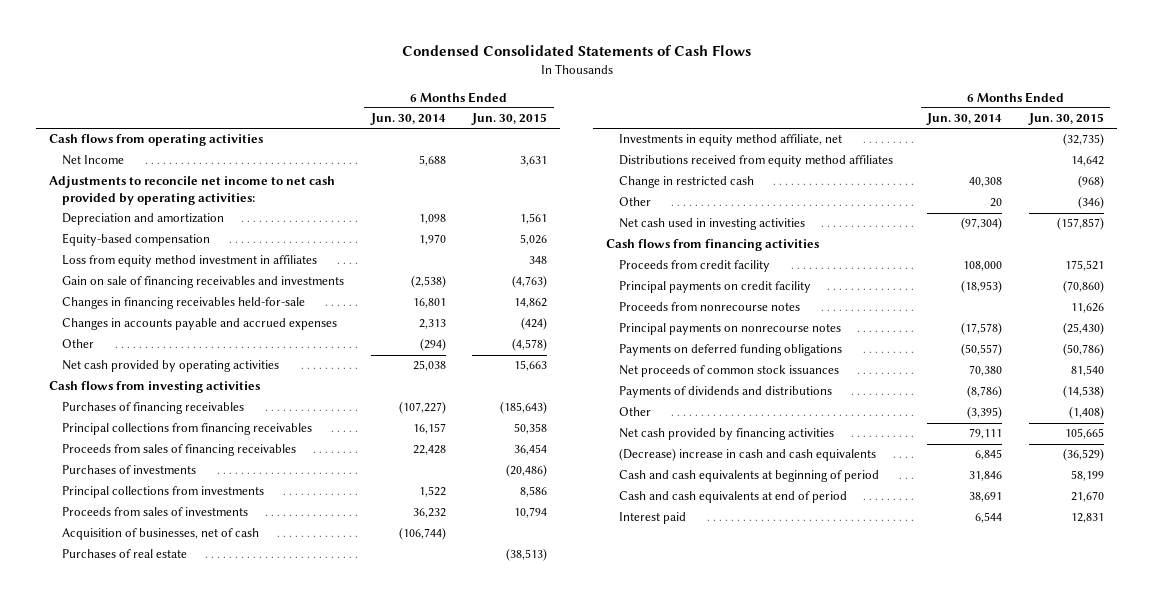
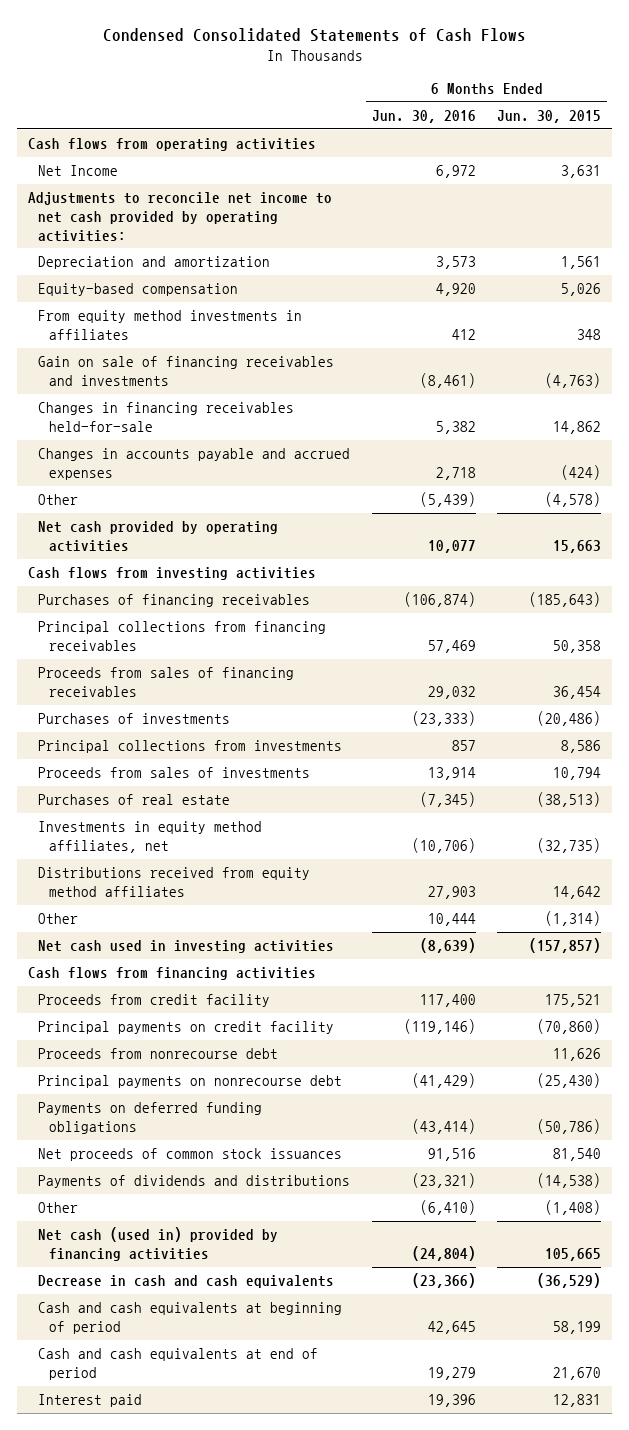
- | 6 Months Ended Jun. 30, 2014 | 6 Months Ended Jun. 30, 2015
+ | 6 Months Ended Jun. 30, 2016 | 6 Months Ended Jun. 30, 2015
- Loss from equity method investment in affiliates | | 348
+ From equity method investments in affiliates | 412 | 348
- Acquisition of businesses, net of cash | (106,744) |
- Investments in equity method affiliate, net | | (32,735)
+ Investments in equity method affiliates, net | (10,706) | (32,735)
- Change in restricted cash | 40,308 | (968)
- Other | 20 | (346)
+ Other | 10,444 | (1,314)
- Proceeds from nonrecourse notes | | 11,626
- Principal payments on nonrecourse notes | (17,578) | (25,430)
+ Proceeds from nonrecourse debt | | 11,626
+ Principal payments on nonrecourse debt | (41,429) | (25,430)
- Net cash provided by financing activities | 79,111 | 105,665
- (Decrease) increase in cash and cash equivalents | 6,845 | (36,529)
+ Net cash (used in) provided by financing activities | (24,804) | 105,665
+ Decrease in cash and cash equivalents | (23,366) | (36,529)

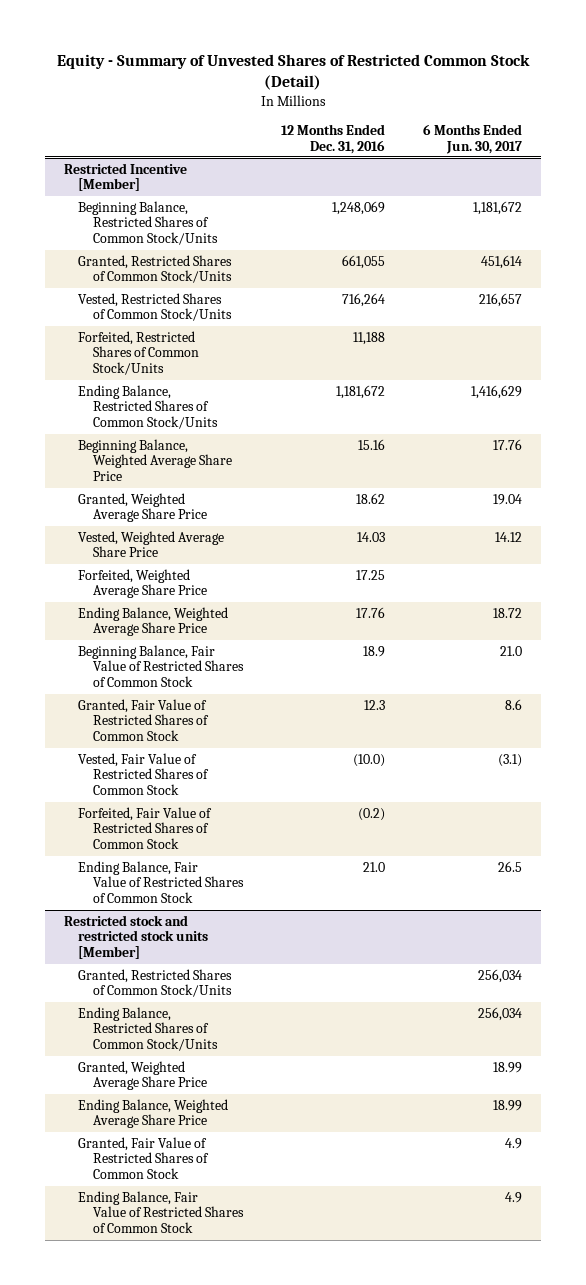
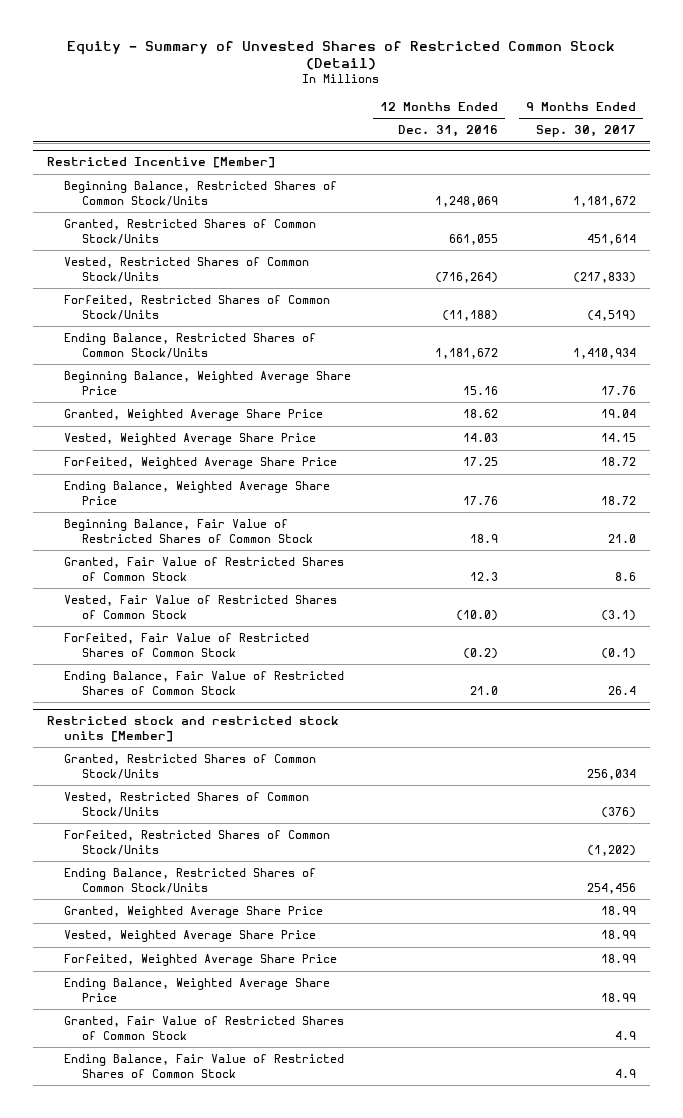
- | 12 Months Ended Dec. 31, 2016 | 6 Months Ended Jun. 30, 2017
+ | 12 Months Ended Dec. 31, 2016 | 9 Months Ended Sep. 30, 2017
@ Restricted Incentive [Member]
- Vested, Restricted Shares of Common Stock/Units | 716,264 | 216,657
- Forfeited, Restricted Shares of Common Stock/Units | 11,188 |
+ Vested, Restricted Shares of Common Stock/Units | (716,264) | (217,833)
+ Forfeited, Restricted Shares of Common Stock/Units | (11,188) | (4,519)
@ Restricted stock and restricted stock units [Member]
+ Vested, Restricted Shares of Common Stock/Units | | (376)
+ Forfeited, Restricted Shares of Common Stock/Units | | (1,202)
+ Vested, Weighted Average Share Price | | 18.99
+ Forfeited, Weighted Average Share Price | | 18.99

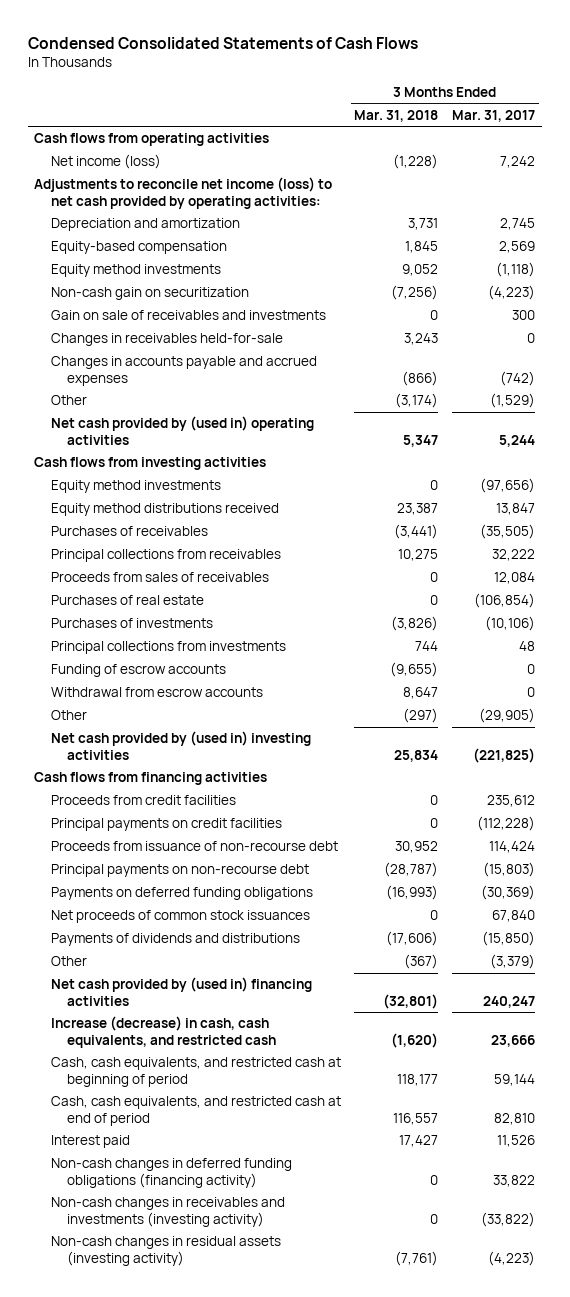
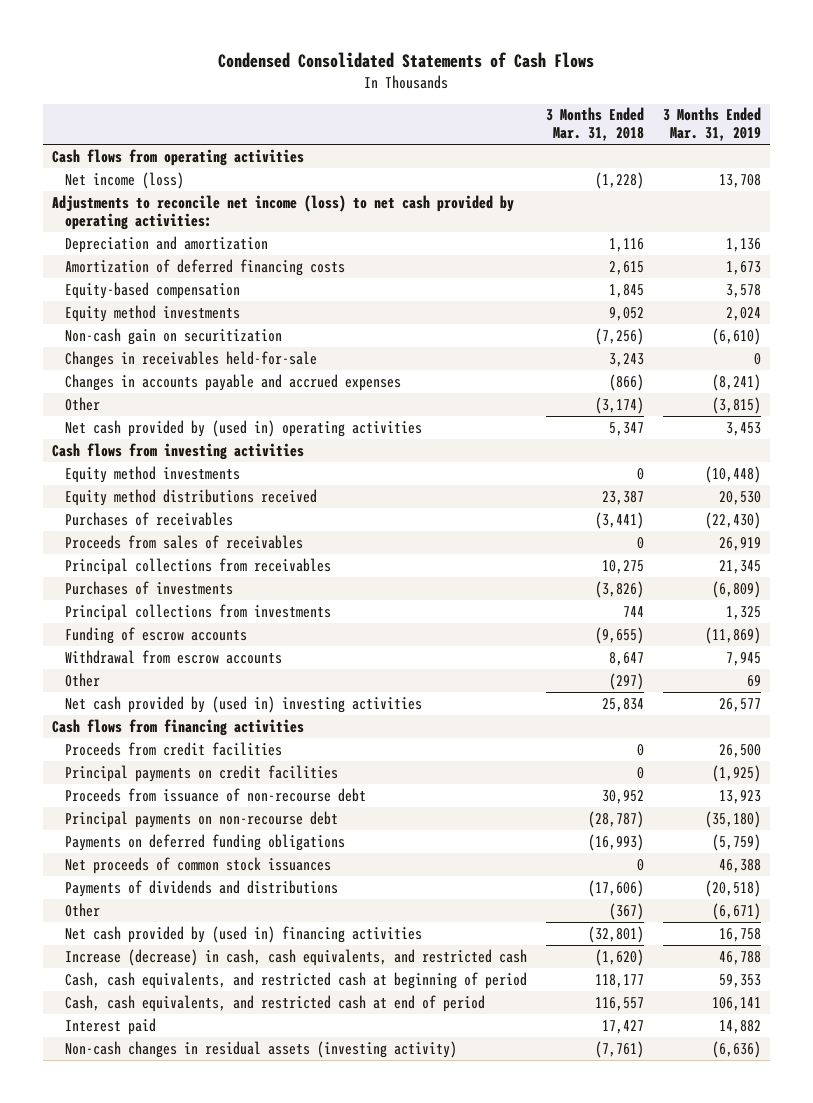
- | 3 Months Ended Mar. 31, 2018 | 3 Months Ended Mar. 31, 2017
+ | 3 Months Ended Mar. 31, 2018 | 3 Months Ended Mar. 31, 2019
- Depreciation and amortization | 3,731 | 2,745
+ Depreciation and amortization | 1,116 | 1,136
+ Amortization of deferred financing costs | 2,615 | 1,673
- Gain on sale of receivables and investments | 0 | 300
- Purchases of real estate | 0 | (106,854)
moved down: Principal collections from receivables | 10,275 | 21,345
- Non-cash changes in deferred funding obligations (financing activity) | 0 | 33,822
- Non-cash changes in receivables and investments (investing activity) | 0 | (33,822)

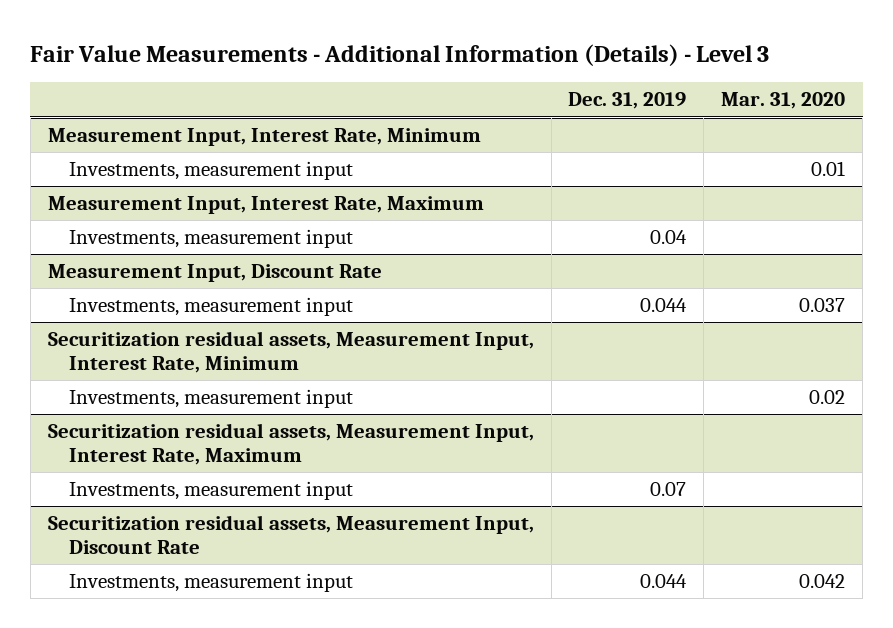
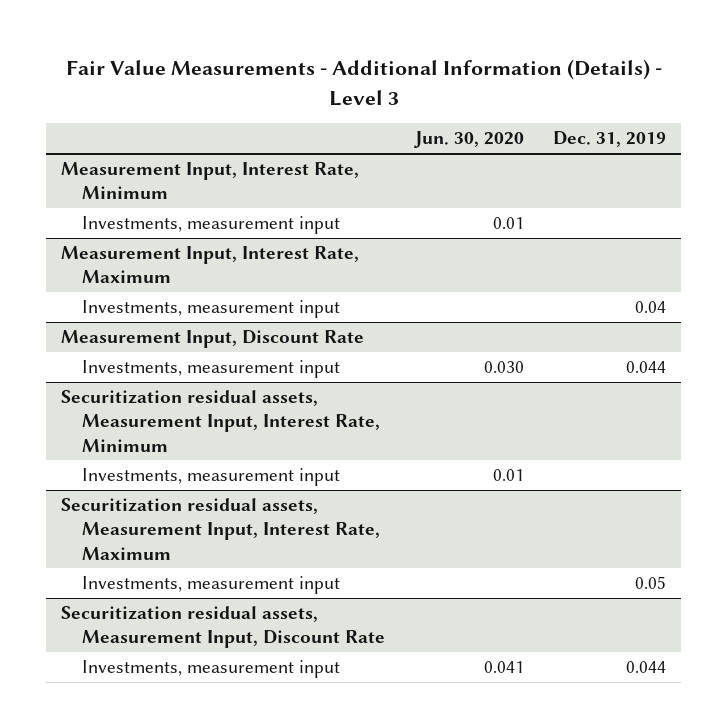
- | Dec. 31, 2019 | Mar. 31, 2020
+ | Jun. 30, 2020 | Dec. 31, 2019
@ Securitization residual assets, Measurement Input, Interest Rate, Maximum
- Investments, measurement input | 0.07 |
+ Investments, measurement input | | 0.05

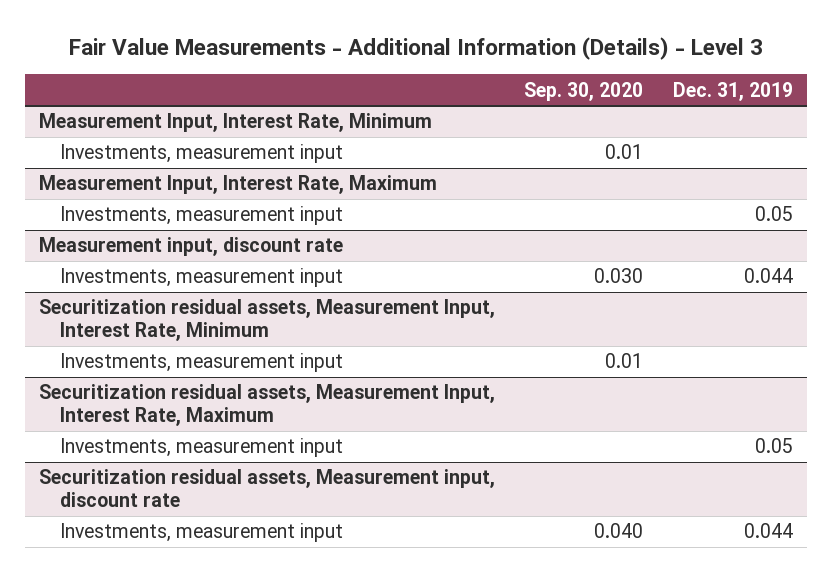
- | Jun. 30, 2020 | Dec. 31, 2019
+ | Sep. 30, 2020 | Dec. 31, 2019
@ Measurement Input, Interest Rate, Maximum
- Investments, measurement input | | 0.04
- Measurement Input, Discount Rate
@ Measurement Input, Interest Rate, Maximum
+ Investments, measurement input | | 0.05
+ Measurement input, discount rate
- Securitization residual assets, Measurement Input, Discount Rate
+ Securitization residual assets, Measurement input, discount rate

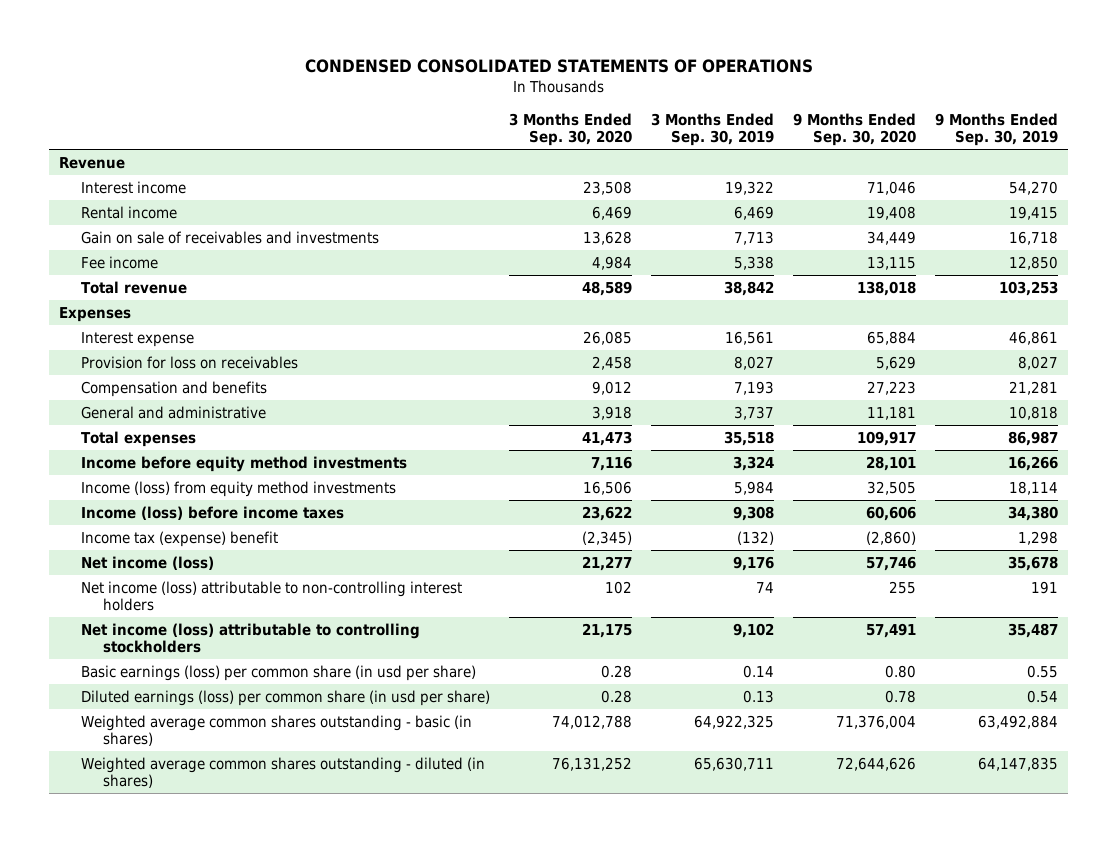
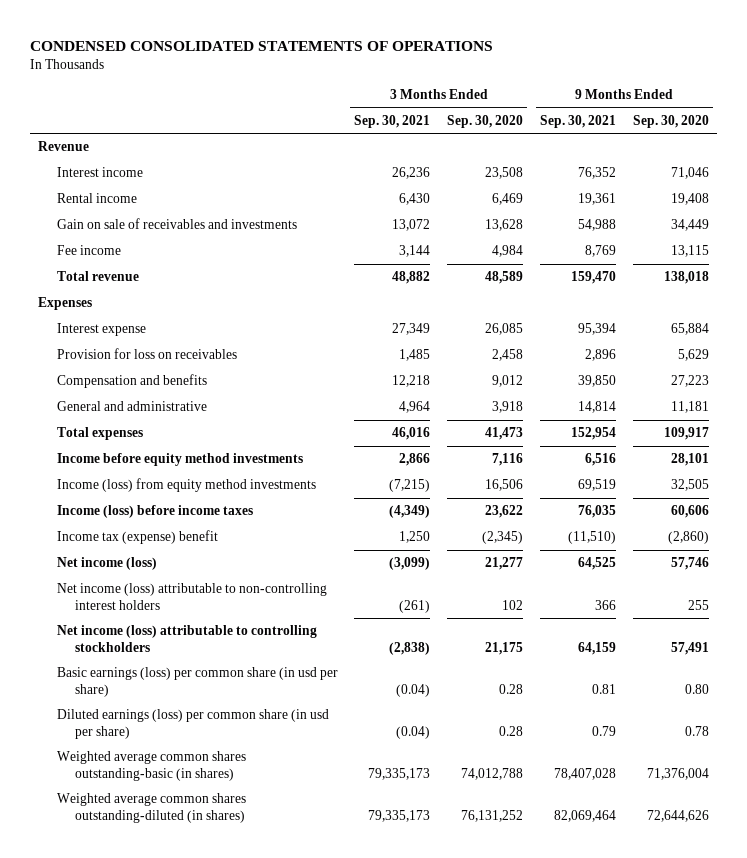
- | 3 Months Ended Sep. 30, 2020 | 3 Months Ended Sep. 30, 2019 | 9 Months Ended Sep. 30, 2020 | 9 Months Ended Sep. 30, 2019
+ | 3 Months Ended Sep. 30, 2021 | 3 Months Ended Sep. 30, 2020 | 9 Months Ended Sep. 30, 2021 | 9 Months Ended Sep. 30, 2020
- Weighted average common shares outstanding - basic (in shares) | 74,012,788 | 64,922,325 | 71,376,004 | 63,492,884
- Weighted average common shares outstanding - diluted (in shares) | 76,131,252 | 65,630,711 | 72,644,626 | 64,147,835
+ Weighted average common shares outstanding-basic (in shares) | 79,335,173 | 74,012,788 | 78,407,028 | 71,376,004
+ Weighted average common shares outstanding-diluted (in shares) | 79,335,173 | 76,131,252 | 82,069,464 | 72,644,626

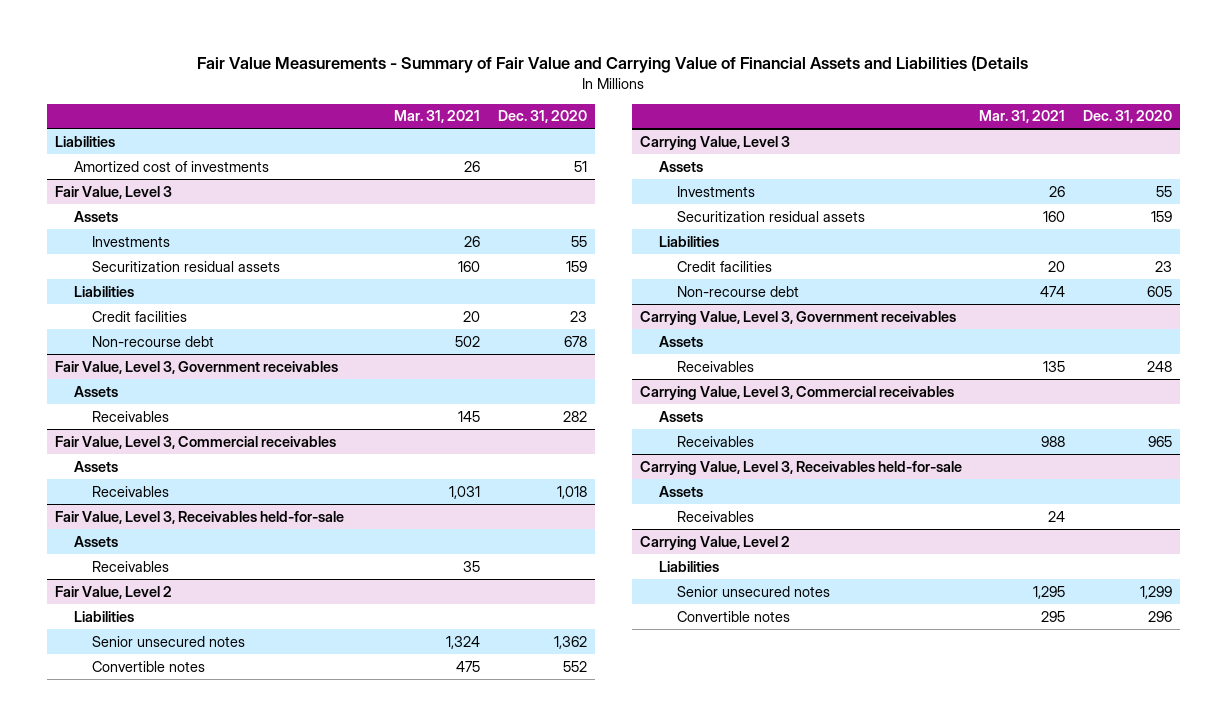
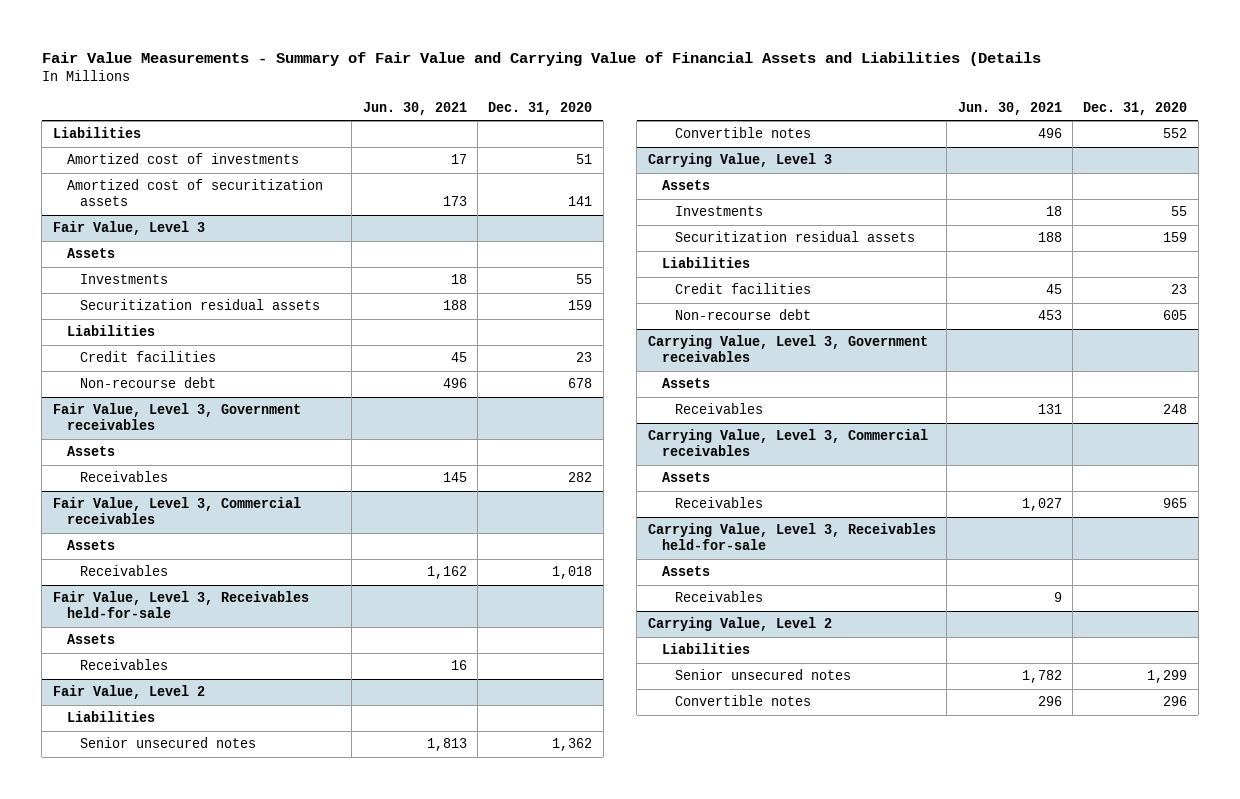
- | Mar. 31, 2021 | Dec. 31, 2020
+ | Jun. 30, 2021 | Dec. 31, 2020
+ Amortized cost of securitization assets | 173 | 141

